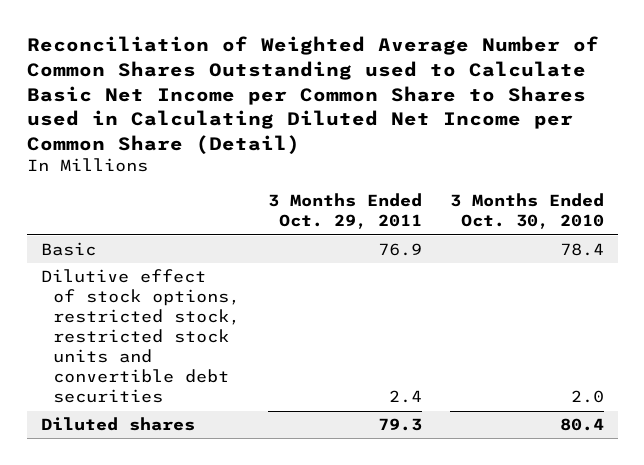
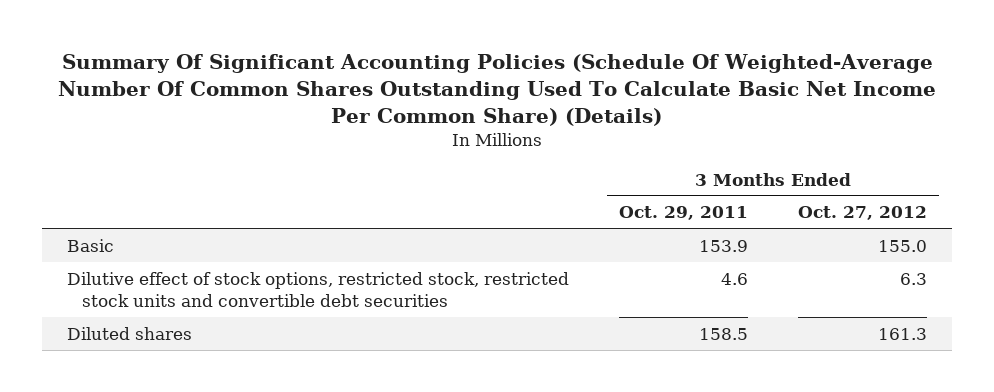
- Reconciliation of Weighted Average Number of Common Shares Outstanding used to Calculate Basic Net Income per Common Share to Shares used in Calculating Diluted Net Income per Common Share (Detail)
+ Summary Of Significant Accounting Policies (Schedule Of Weighted-Average Number Of Common Shares Outstanding Used To Calculate Basic Net Income Per Common Share) (Details)
- | 3 Months Ended Oct. 29, 2011 | 3 Months Ended Oct. 30, 2010
+ | 3 Months Ended Oct. 29, 2011 | 3 Months Ended Oct. 27, 2012
- Basic | 76.9 | 78.4
- Dilutive effect of stock options, restricted stock, restricted stock units and convertible debt securities | 2.4 | 2.0
- Diluted shares | 79.3 | 80.4
+ Basic | 153.9 | 155.0
+ Dilutive effect of stock options, restricted stock, restricted stock units and convertible debt securities | 4.6 | 6.3
+ Diluted shares | 158.5 | 161.3

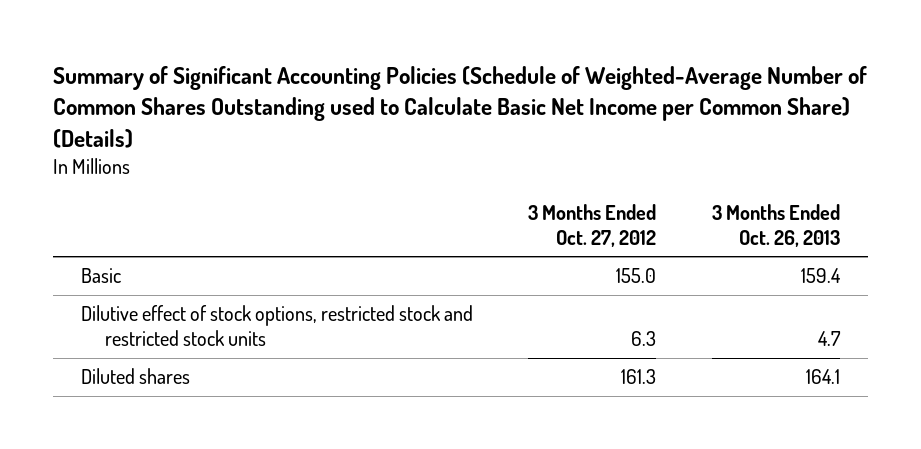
- Summary Of Significant Accounting Policies (Schedule Of Weighted-Average Number Of Common Shares Outstanding Used To Calculate Basic Net Income Per Common Share) (Details)
+ Summary of Significant Accounting Policies (Schedule of Weighted-Average Number of Common Shares Outstanding used to Calculate Basic Net Income per Common Share) (Details)
- | 3 Months Ended Oct. 29, 2011 | 3 Months Ended Oct. 27, 2012
+ | 3 Months Ended Oct. 27, 2012 | 3 Months Ended Oct. 26, 2013
- Dilutive effect of stock options, restricted stock, restricted stock units and convertible debt securities | 4.6 | 6.3
+ Dilutive effect of stock options, restricted stock and restricted stock units | 6.3 | 4.7

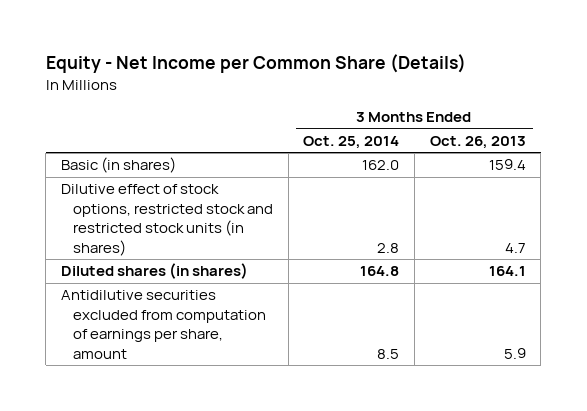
- Summary of Significant Accounting Policies (Schedule of Weighted-Average Number of Common Shares Outstanding used to Calculate Basic Net Income per Common Share) (Details)
+ Equity - Net Income per Common Share (Details)
- | 3 Months Ended Oct. 27, 2012 | 3 Months Ended Oct. 26, 2013
+ | 3 Months Ended Oct. 25, 2014 | 3 Months Ended Oct. 26, 2013
- Basic | 155.0 | 159.4
- Dilutive effect of stock options, restricted stock and restricted stock units | 6.3 | 4.7
- Diluted shares | 161.3 | 164.1
+ Basic (in shares) | 162.0 | 159.4
+ Dilutive effect of stock options, restricted stock and restricted stock units (in shares) | 2.8 | 4.7
+ Diluted shares (in shares) | 164.8 | 164.1
+ Antidilutive securities excluded from computation of earnings per share, amount | 8.5 | 5.9

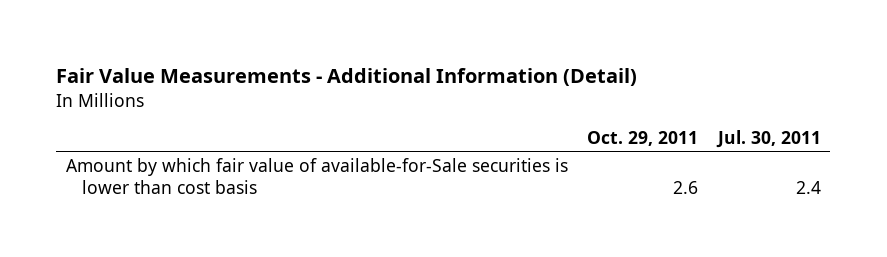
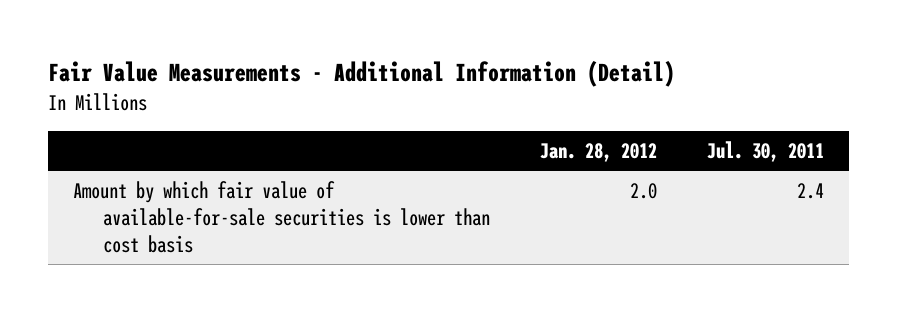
- | Oct. 29, 2011 | Jul. 30, 2011
+ | Jan. 28, 2012 | Jul. 30, 2011
- Amount by which fair value of available-for-Sale securities is lower than cost basis | 2.6 | 2.4
+ Amount by which fair value of available-for-sale securities is lower than cost basis | 2.0 | 2.4

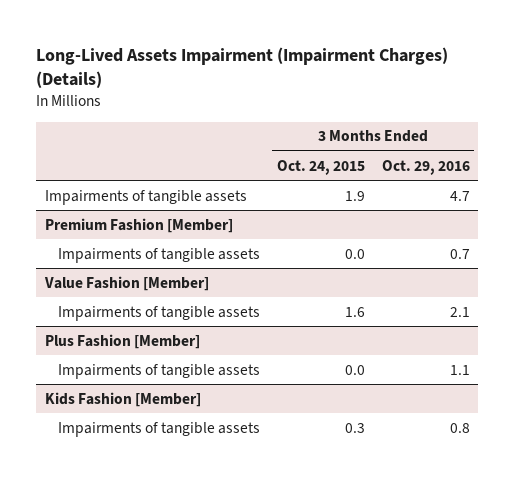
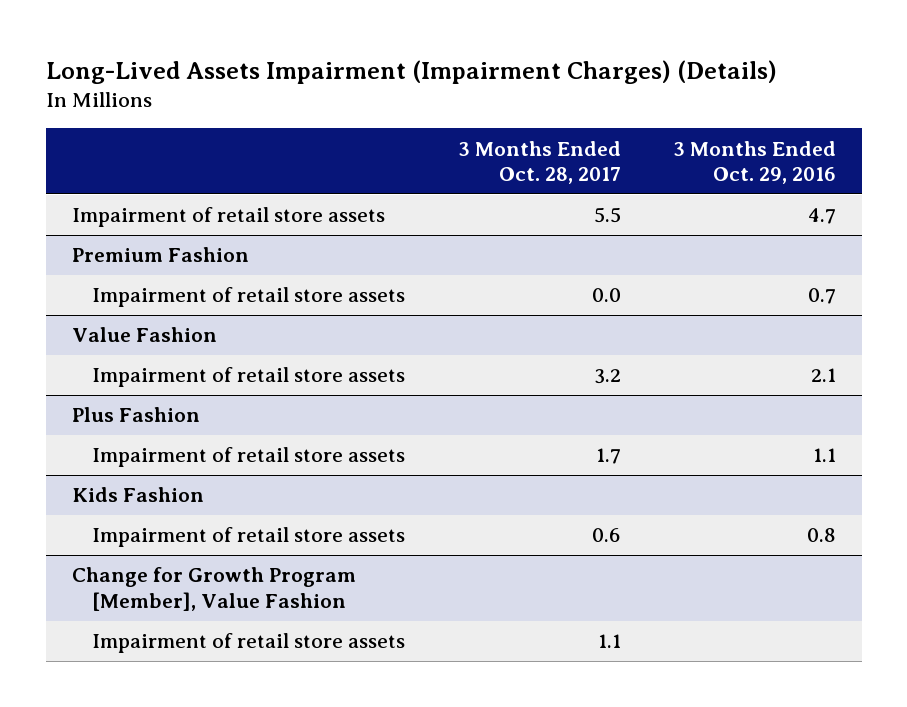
- | 3 Months Ended Oct. 24, 2015 | 3 Months Ended Oct. 29, 2016
+ | 3 Months Ended Oct. 28, 2017 | 3 Months Ended Oct. 29, 2016
- Impairments of tangible assets | 1.9 | 4.7
- Premium Fashion [Member]
- Impairments of tangible assets | 0.0 | 0.7
- Value Fashion [Member]
- Impairments of tangible assets | 1.6 | 2.1
- Plus Fashion [Member]
- Impairments of tangible assets | 0.0 | 1.1
- Kids Fashion [Member]
- Impairments of tangible assets | 0.3 | 0.8
+ Impairment of retail store assets | 5.5 | 4.7
+ Premium Fashion
+ Impairment of retail store assets | 0.0 | 0.7
+ Value Fashion
+ Impairment of retail store assets | 3.2 | 2.1
+ Plus Fashion
+ Impairment of retail store assets | 1.7 | 1.1
+ Kids Fashion
+ Impairment of retail store assets | 0.6 | 0.8
+ Change for Growth Program [Member], Value Fashion
+ Impairment of retail store assets | 1.1 |

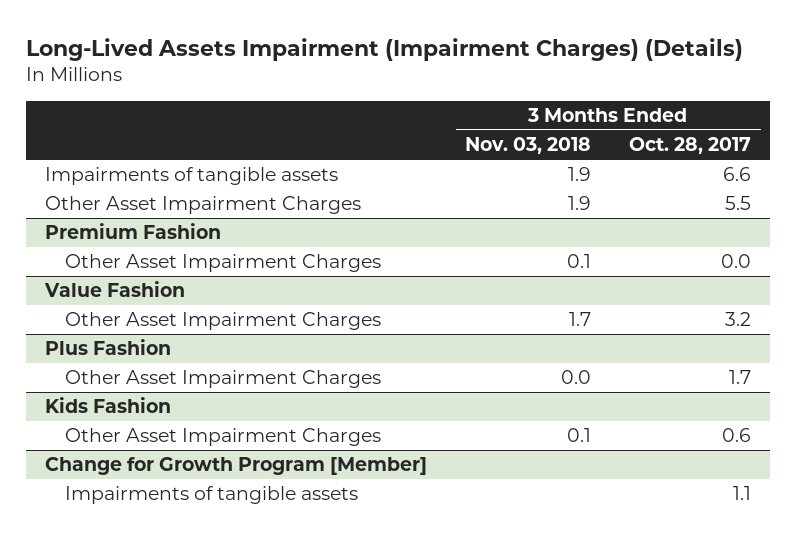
- | 3 Months Ended Oct. 28, 2017 | 3 Months Ended Oct. 29, 2016
+ | 3 Months Ended Nov. 03, 2018 | 3 Months Ended Oct. 28, 2017
- Impairment of retail store assets | 5.5 | 4.7
+ Impairments of tangible assets | 1.9 | 6.6
+ Other Asset Impairment Charges | 1.9 | 5.5
@ Premium Fashion
- Impairment of retail store assets | 0.0 | 0.7
+ Other Asset Impairment Charges | 0.1 | 0.0
@ Value Fashion
- Impairment of retail store assets | 3.2 | 2.1
+ Other Asset Impairment Charges | 1.7 | 3.2
@ Plus Fashion
- Impairment of retail store assets | 1.7 | 1.1
+ Other Asset Impairment Charges | 0.0 | 1.7
@ Kids Fashion
- Impairment of retail store assets | 0.6 | 0.8
- Change for Growth Program [Member], Value Fashion
- Impairment of retail store assets | 1.1 |
@ Kids Fashion
+ Other Asset Impairment Charges | 0.1 | 0.6
+ Change for Growth Program [Member]
+ Impairments of tangible assets | | 1.1

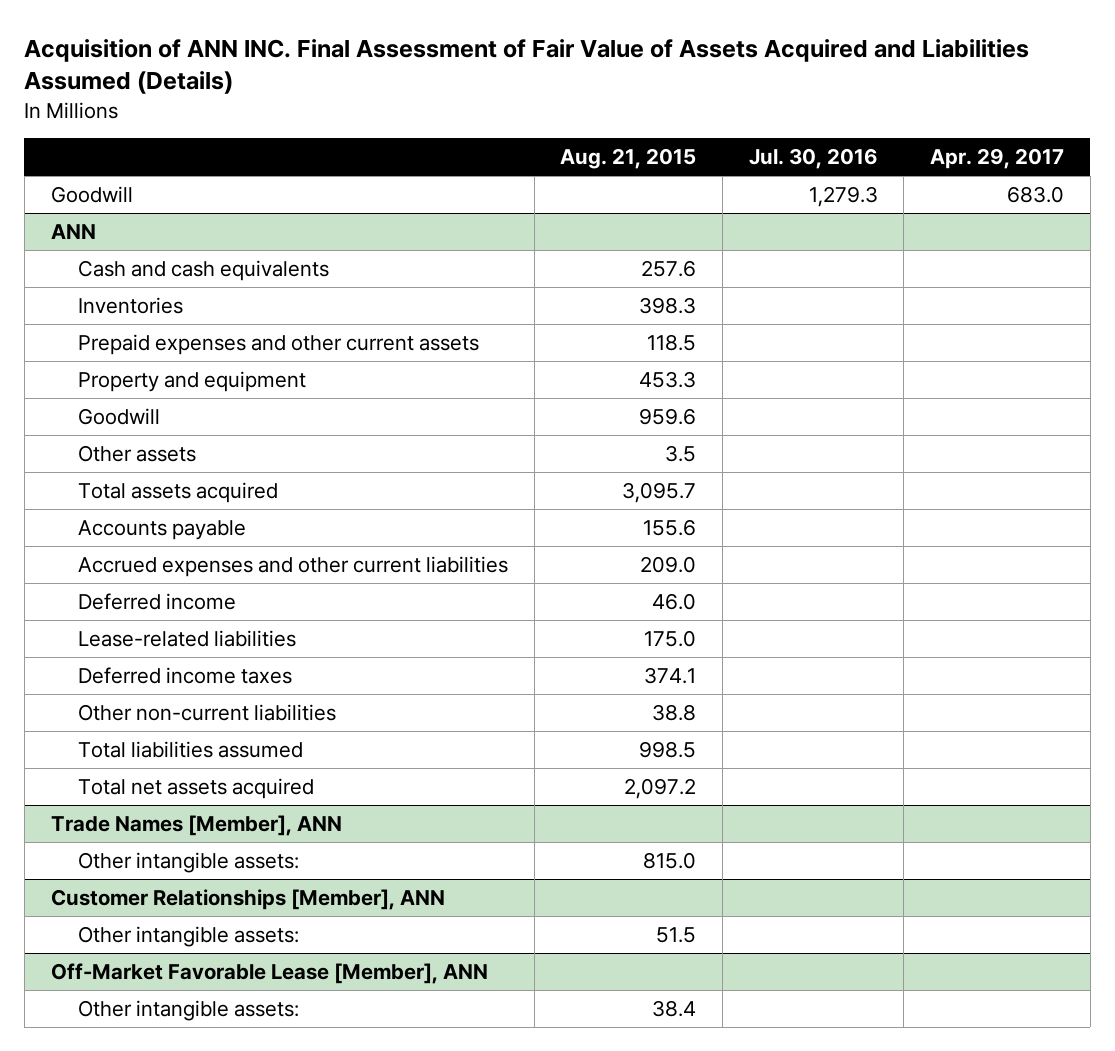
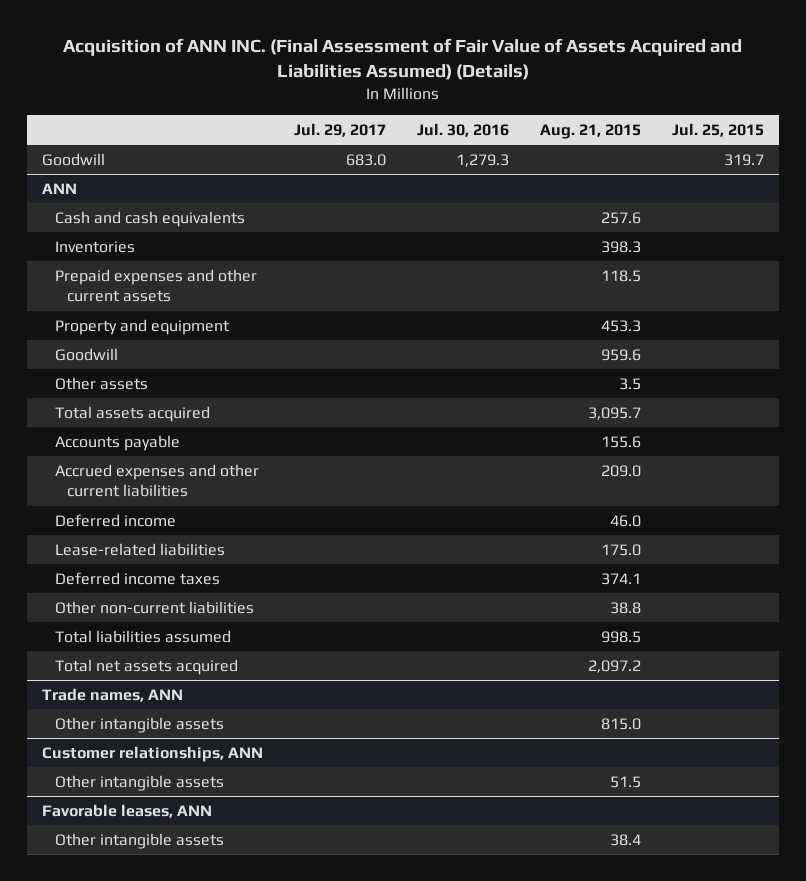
- Acquisition of ANN INC. Final Assessment of Fair Value of Assets Acquired and Liabilities Assumed (Details)
+ Acquisition of ANN INC. (Final Assessment of Fair Value of Assets Acquired and Liabilities Assumed) (Details)
- | Aug. 21, 2015 | Jul. 30, 2016 | Apr. 29, 2017
+ | Jul. 29, 2017 | Jul. 30, 2016 | Aug. 21, 2015 | Jul. 25, 2015
- Trade Names [Member], ANN
- Other intangible assets: | 815.0 | |
- Customer Relationships [Member], ANN
- Other intangible assets: | 51.5 | |
- Off-Market Favorable Lease [Member], ANN
- Other intangible assets: | 38.4 | |
+ Trade names, ANN
+ Other intangible assets | | | 815.0 |
+ Customer relationships, ANN
+ Other intangible assets | | | 51.5 |
+ Favorable leases, ANN
+ Other intangible assets | | | 38.4 |

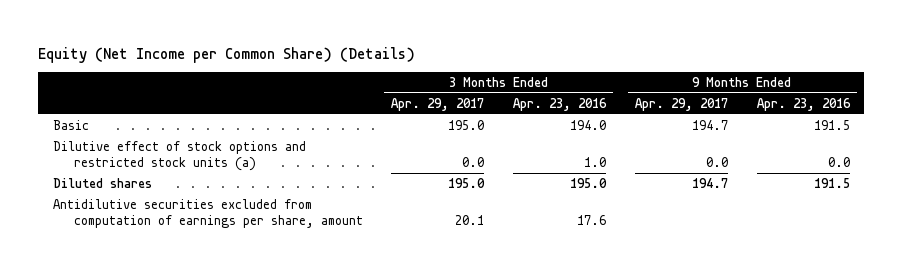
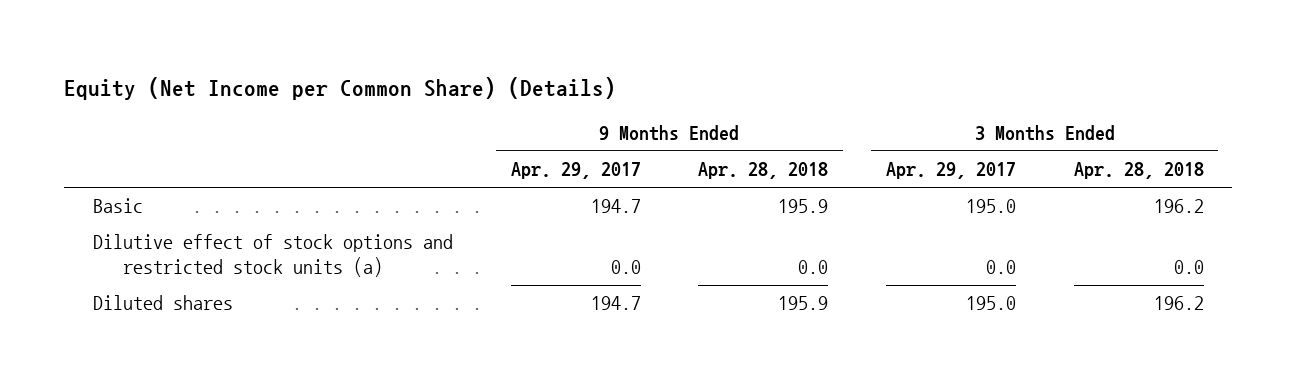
- | 3 Months Ended Apr. 29, 2017 | 3 Months Ended Apr. 23, 2016 | 9 Months Ended Apr. 29, 2017 | 9 Months Ended Apr. 23, 2016
+ | 9 Months Ended Apr. 29, 2017 | 9 Months Ended Apr. 28, 2018 | 3 Months Ended Apr. 29, 2017 | 3 Months Ended Apr. 28, 2018
- Antidilutive securities excluded from computation of earnings per share, amount | 20.1 | 17.6 | |

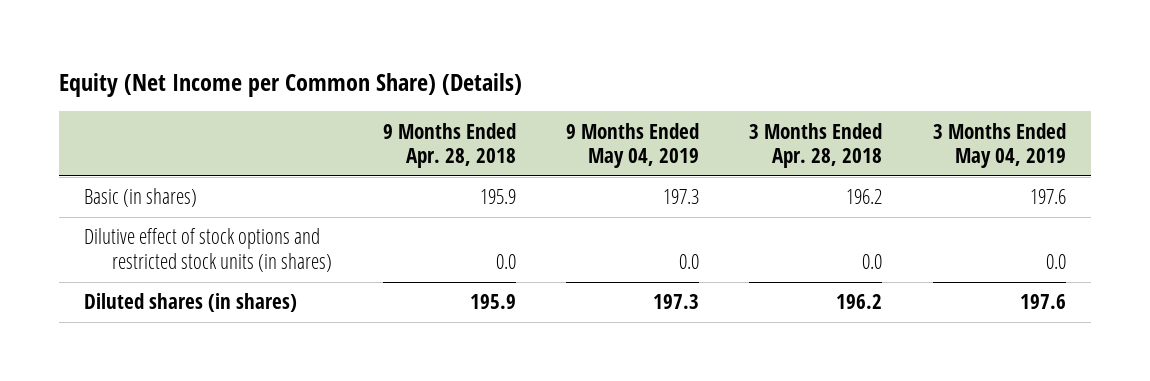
- | 9 Months Ended Apr. 29, 2017 | 9 Months Ended Apr. 28, 2018 | 3 Months Ended Apr. 29, 2017 | 3 Months Ended Apr. 28, 2018
+ | 9 Months Ended Apr. 28, 2018 | 9 Months Ended May 04, 2019 | 3 Months Ended Apr. 28, 2018 | 3 Months Ended May 04, 2019
- Basic | 194.7 | 195.9 | 195.0 | 196.2
- Dilutive effect of stock options and restricted stock units (a) | 0.0 | 0.0 | 0.0 | 0.0
- Diluted shares | 194.7 | 195.9 | 195.0 | 196.2
+ Basic (in shares) | 195.9 | 197.3 | 196.2 | 197.6
+ Dilutive effect of stock options and restricted stock units (in shares) | 0.0 | 0.0 | 0.0 | 0.0
+ Diluted shares (in shares) | 195.9 | 197.3 | 196.2 | 197.6

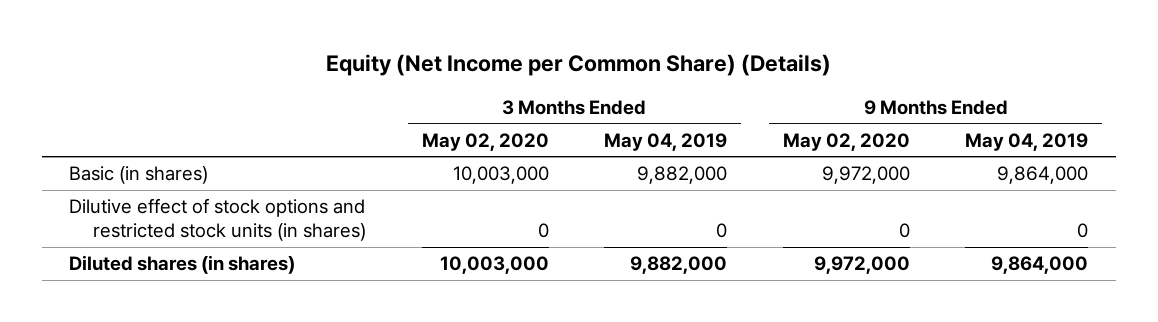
- | 9 Months Ended Apr. 28, 2018 | 9 Months Ended May 04, 2019 | 3 Months Ended Apr. 28, 2018 | 3 Months Ended May 04, 2019
+ | 3 Months Ended May 02, 2020 | 3 Months Ended May 04, 2019 | 9 Months Ended May 02, 2020 | 9 Months Ended May 04, 2019
- Basic (in shares) | 195.9 | 197.3 | 196.2 | 197.6
- Dilutive effect of stock options and restricted stock units (in shares) | 0.0 | 0.0 | 0.0 | 0.0
- Diluted shares (in shares) | 195.9 | 197.3 | 196.2 | 197.6
+ Basic (in shares) | 10,003,000 | 9,882,000 | 9,972,000 | 9,864,000
+ Dilutive effect of stock options and restricted stock units (in shares) | 0 | 0 | 0 | 0
+ Diluted shares (in shares) | 10,003,000 | 9,882,000 | 9,972,000 | 9,864,000

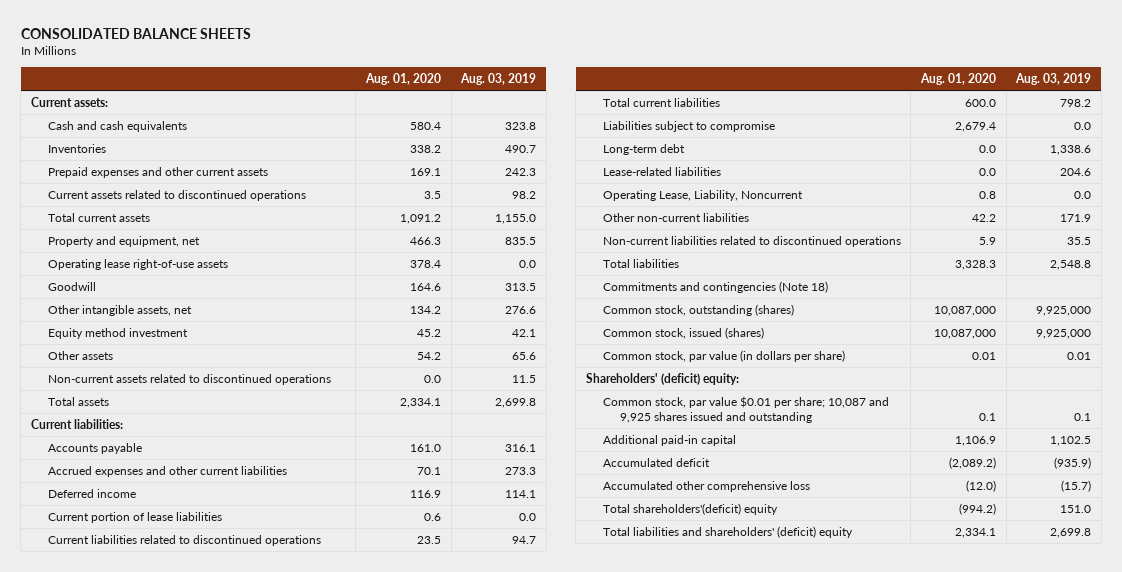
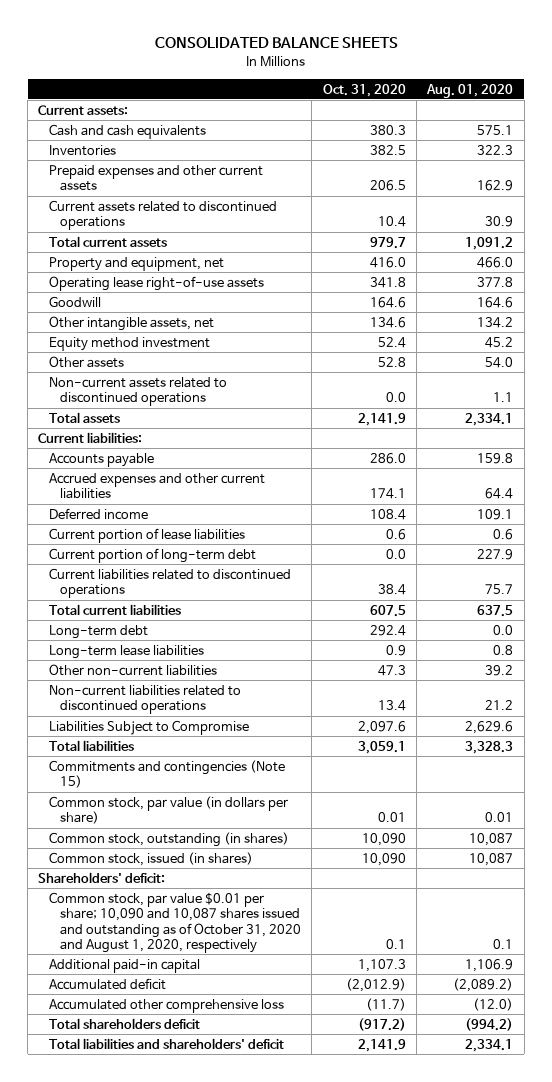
- | Aug. 01, 2020 | Aug. 03, 2019
+ | Oct. 31, 2020 | Aug. 01, 2020
- Cash and cash equivalents | 580.4 | 323.8
- Inventories | 338.2 | 490.7
- Prepaid expenses and other current assets | 169.1 | 242.3
- Current assets related to discontinued operations | 3.5 | 98.2
+ Cash and cash equivalents | 380.3 | 575.1
+ Inventories | 382.5 | 322.3
+ Prepaid expenses and other current assets | 206.5 | 162.9
+ Current assets related to discontinued operations | 10.4 | 30.9
- Property and equipment, net | 466.3 | 835.5
- Operating lease right-of-use assets | 378.4 | 0.0
+ Property and equipment, net | 416.0 | 466.0
+ Operating lease right-of-use assets | 341.8 | 377.8
- Other assets | 54.2 | 65.6
- Non-current assets related to discontinued operations | 0.0 | 11.5
+ Other assets | 52.8 | 54.0
+ Non-current assets related to discontinued operations | 0.0 | 1.1
- Accounts payable | 161.0 | 316.1
- Accrued expenses and other current liabilities | 70.1 | 273.3
- Deferred income | 116.9 | 114.1
+ Accounts payable | 286.0 | 159.8
+ Accrued expenses and other current liabilities | 174.1 | 64.4
+ Deferred income | 108.4 | 109.1
- Current liabilities related to discontinued operations | 23.5 | 94.7
- Total current liabilities | 600.0 | 798.2
- Liabilities subject to compromise | 2,679.4 | 0.0
+ Current portion of long-term debt | 0.0 | 227.9
+ Current liabilities related to discontinued operations | 38.4 | 75.7
+ Total current liabilities | 607.5 | 637.5
- Lease-related liabilities | 0.0 | 204.6
- Operating Lease, Liability, Noncurrent | 0.8 | 0.0
- Other non-current liabilities | 42.2 | 171.9
- Non-current liabilities related to discontinued operations | 5.9 | 35.5
+ Long-term lease liabilities | 0.9 | 0.8
+ Other non-current liabilities | 47.3 | 39.2
+ Non-current liabilities related to discontinued operations | 13.4 | 21.2
+ Liabilities Subject to Compromise | 2,097.6 | 2,629.6
- Commitments and contingencies (Note 18)
- Common stock, outstanding (shares) | 10,087,000 | 9,925,000
- Common stock, issued (shares) | 10,087,000 | 9,925,000
+ Commitments and contingencies (Note 15)
- Shareholders' (deficit) equity:
- Common stock, par value $0.01 per share; 10,087 and 9,925 shares issued and outstanding | 0.1 | 0.1
+ Common stock, outstanding (in shares) | 10,090 | 10,087
+ Common stock, issued (in shares) | 10,090 | 10,087
+ Shareholders' deficit:
+ Common stock, par value $0.01 per share; 10,090 and 10,087 shares issued and outstanding as of October 31, 2020 and August 1, 2020, respectively | 0.1 | 0.1
- Total shareholders'(deficit) equity | (994.2) | 151.0
- Total liabilities and shareholders' (deficit) equity | 2,334.1 | 2,699.8
+ Total shareholders deficit | (917.2) | (994.2)
+ Total liabilities and shareholders' deficit | 2,141.9 | 2,334.1

